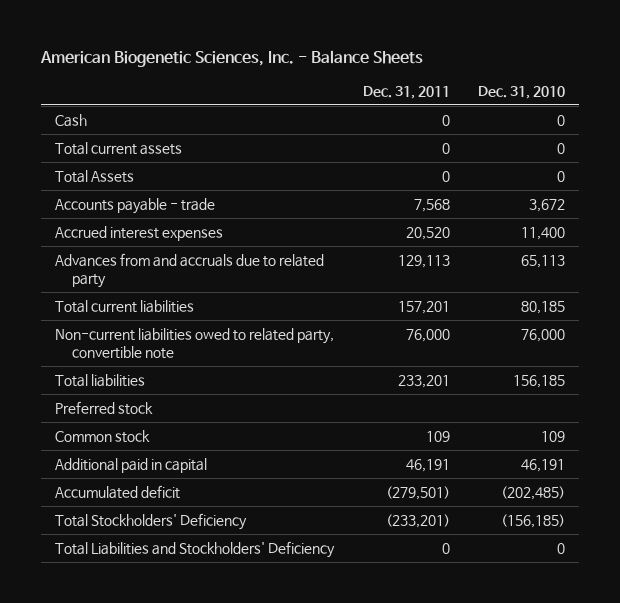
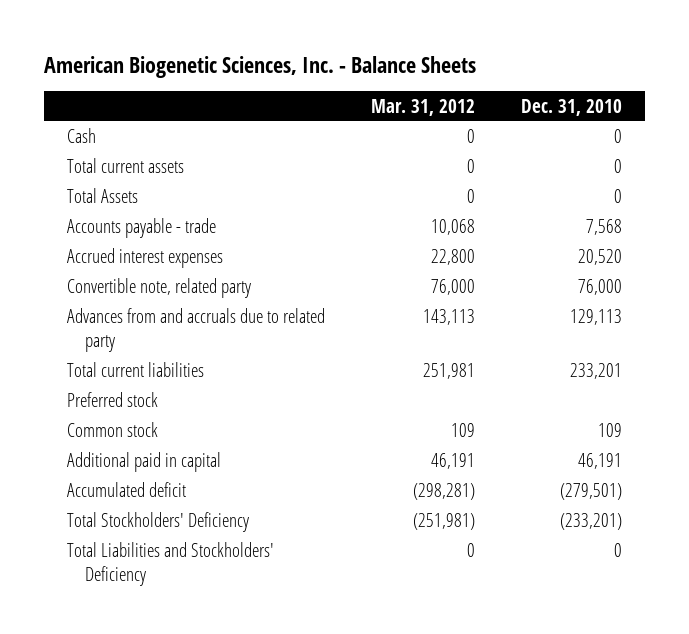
- | Dec. 31, 2011 | Dec. 31, 2010
+ | Mar. 31, 2012 | Dec. 31, 2010
- Accounts payable - trade | 7,568 | 3,672
- Accrued interest expenses | 20,520 | 11,400
- Advances from and accruals due to related party | 129,113 | 65,113
- Total current liabilities | 157,201 | 80,185
- Non-current liabilities owed to related party, convertible note | 76,000 | 76,000
- Total liabilities | 233,201 | 156,185
+ Accounts payable - trade | 10,068 | 7,568
+ Accrued interest expenses | 22,800 | 20,520
+ Convertible note, related party | 76,000 | 76,000
+ Advances from and accruals due to related party | 143,113 | 129,113
+ Total current liabilities | 251,981 | 233,201
- Accumulated deficit | (279,501) | (202,485)
- Total Stockholders' Deficiency | (233,201) | (156,185)
+ Accumulated deficit | (298,281) | (279,501)
+ Total Stockholders' Deficiency | (251,981) | (233,201)

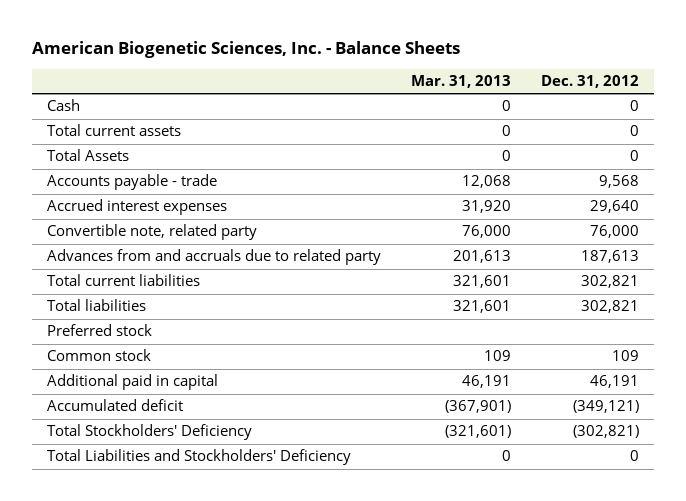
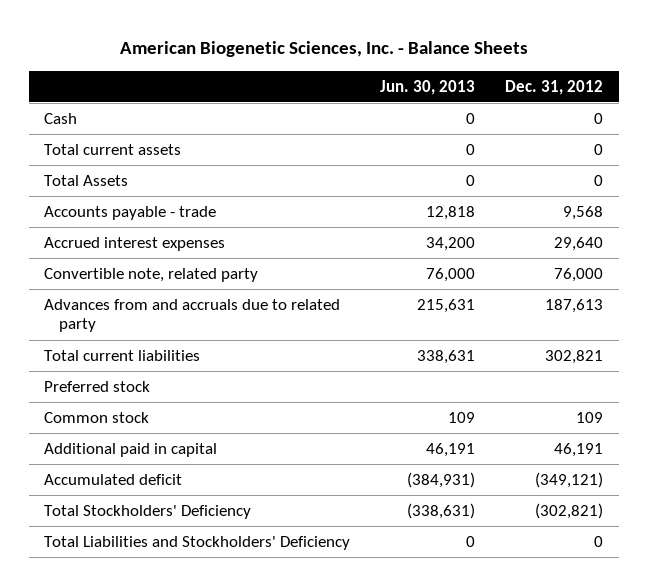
- | Mar. 31, 2013 | Dec. 31, 2012
+ | Jun. 30, 2013 | Dec. 31, 2012
- Total liabilities | 321,601 | 302,821

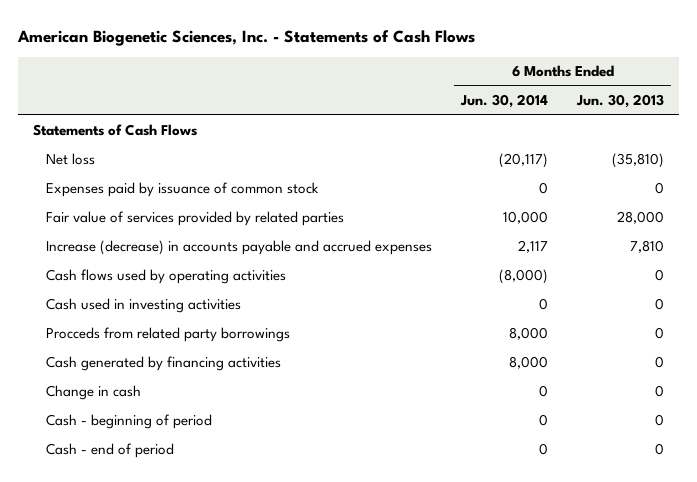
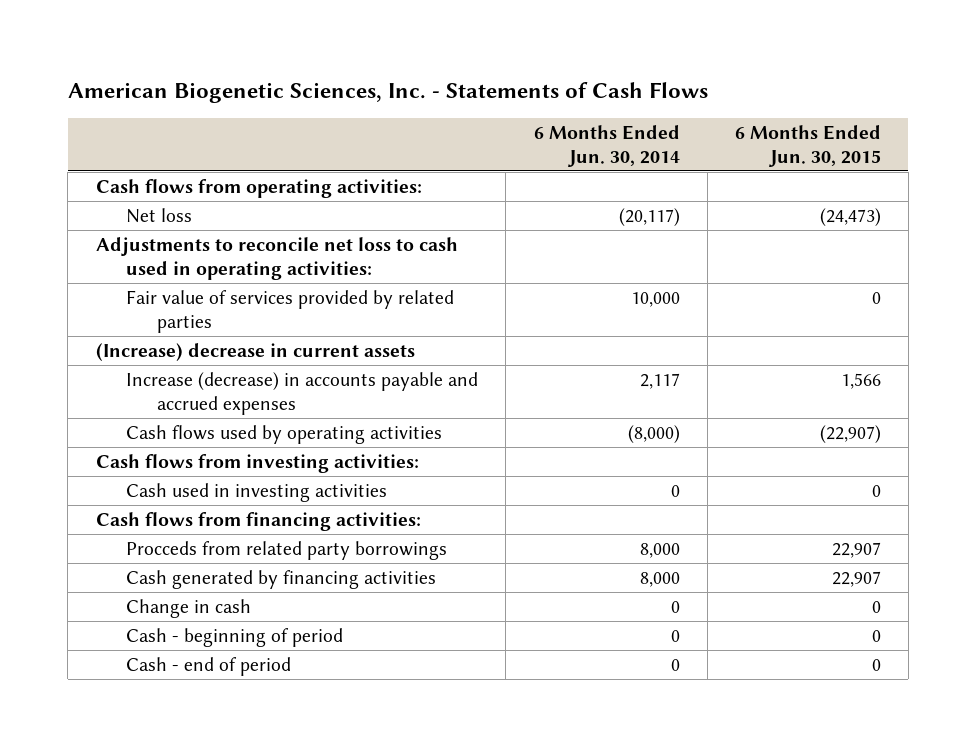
- | 6 Months Ended Jun. 30, 2014 | 6 Months Ended Jun. 30, 2013
+ | 6 Months Ended Jun. 30, 2014 | 6 Months Ended Jun. 30, 2015
- Statements of Cash Flows
+ Cash flows from operating activities:
- Expenses paid by issuance of common stock | 0 | 0
+ Adjustments to reconcile net loss to cash used in operating activities:
+ (Increase) decrease in current assets
+ Cash flows from investing activities:
+ Cash flows from financing activities:

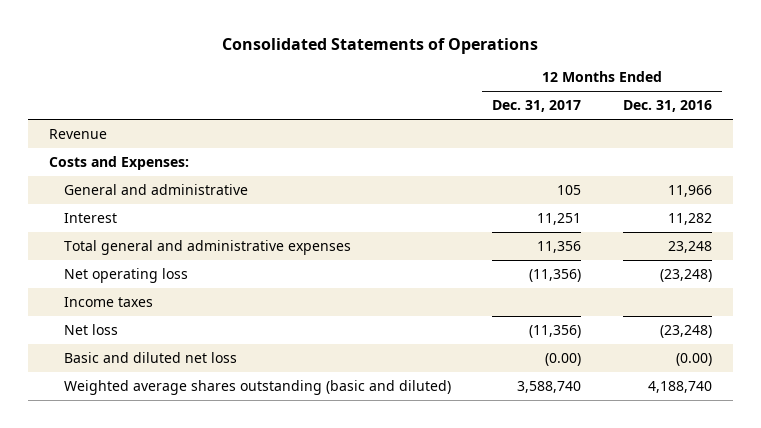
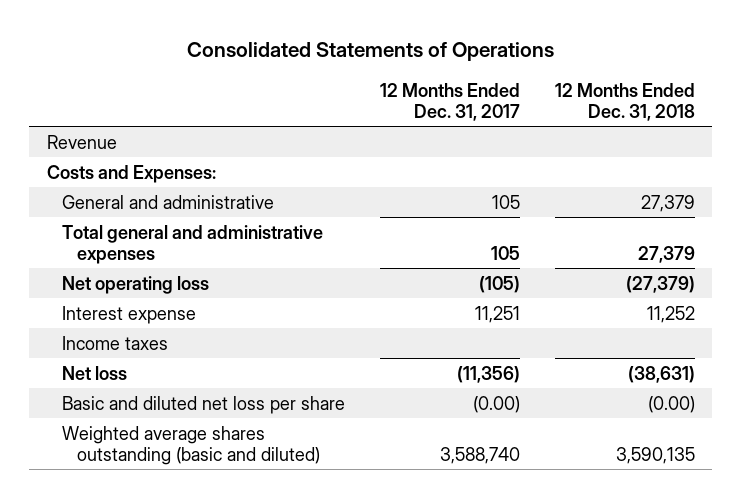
- | 12 Months Ended Dec. 31, 2017 | 12 Months Ended Dec. 31, 2016
+ | 12 Months Ended Dec. 31, 2017 | 12 Months Ended Dec. 31, 2018
- Interest | 11,251 | 11,282
- Total general and administrative expenses | 11,356 | 23,248
- Net operating loss | (11,356) | (23,248)
+ Total general and administrative expenses | 105 | 27,379
+ Net operating loss | (105) | (27,379)
+ Interest expense | 11,251 | 11,252
- Basic and diluted net loss | (0.00) | (0.00)
+ Basic and diluted net loss per share | (0.00) | (0.00)

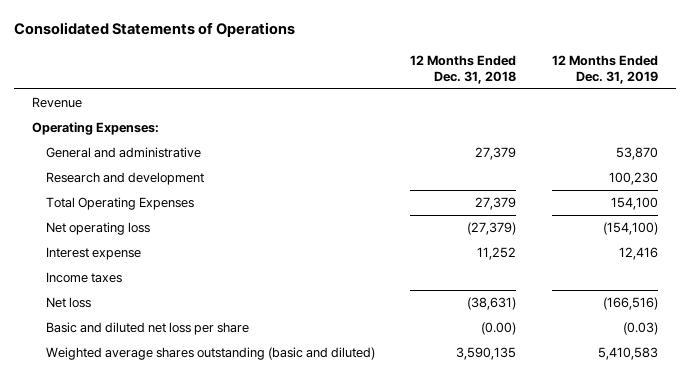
- | 12 Months Ended Dec. 31, 2017 | 12 Months Ended Dec. 31, 2018
+ | 12 Months Ended Dec. 31, 2018 | 12 Months Ended Dec. 31, 2019
- Costs and Expenses:
+ Operating Expenses:
- Total general and administrative expenses | 105 | 27,379
+ Research and development | | 100,230
+ Total Operating Expenses | 27,379 | 154,100

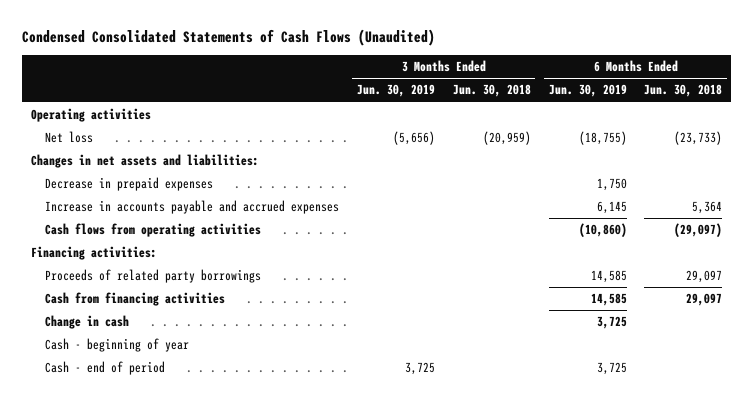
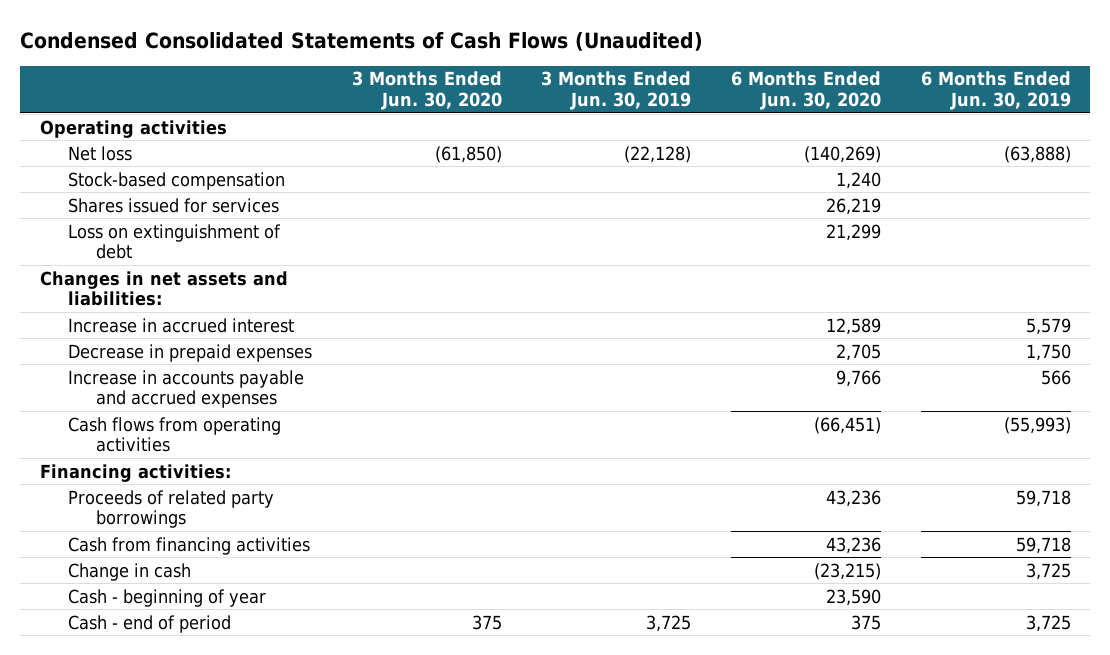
- | 3 Months Ended Jun. 30, 2019 | 3 Months Ended Jun. 30, 2018 | 6 Months Ended Jun. 30, 2019 | 6 Months Ended Jun. 30, 2018
+ | 3 Months Ended Jun. 30, 2020 | 3 Months Ended Jun. 30, 2019 | 6 Months Ended Jun. 30, 2020 | 6 Months Ended Jun. 30, 2019
- Net loss | (5,656) | (20,959) | (18,755) | (23,733)
+ Net loss | (61,850) | (22,128) | (140,269) | (63,888)
+ Stock-based compensation | | | 1,240 |
+ Shares issued for services | | | 26,219 |
+ Loss on extinguishment of debt | | | 21,299 |
+ Increase in accrued interest | | | 12,589 | 5,579
- Increase in accounts payable and accrued expenses | | | 6,145 | 5,364
- Cash flows from operating activities | | | (10,860) | (29,097)
+ Increase in accounts payable and accrued expenses | | | 9,766 | 566
+ Cash flows from operating activities | | | (66,451) | (55,993)
- Proceeds of related party borrowings | | | 14,585 | 29,097
- Cash from financing activities | | | 14,585 | 29,097
+ Proceeds of related party borrowings | | | 43,236 | 59,718
+ Cash from financing activities | | | 43,236 | 59,718

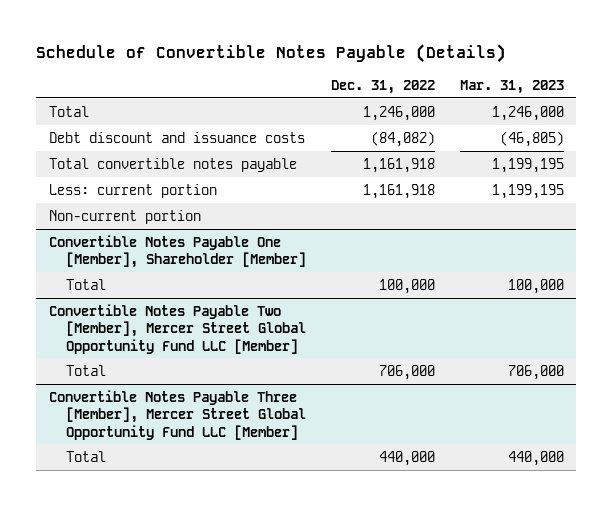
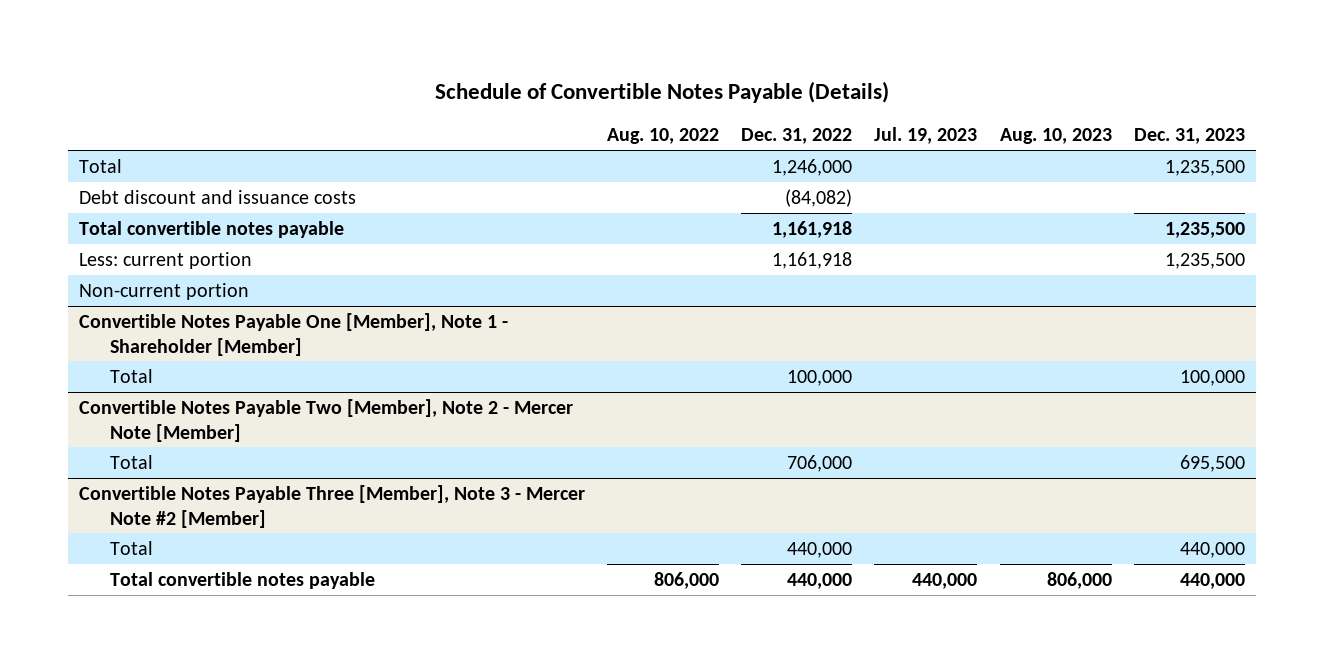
- | Dec. 31, 2022 | Mar. 31, 2023
+ | Aug. 10, 2022 | Dec. 31, 2022 | Jul. 19, 2023 | Aug. 10, 2023 | Dec. 31, 2023
- Convertible Notes Payable One [Member], Shareholder [Member]
+ Convertible Notes Payable One [Member], Note 1 - Shareholder [Member]
- Convertible Notes Payable Two [Member], Mercer Street Global Opportunity Fund LLC [Member]
+ Convertible Notes Payable Two [Member], Note 2 - Mercer Note [Member]
- Convertible Notes Payable Three [Member], Mercer Street Global Opportunity Fund LLC [Member]
+ Convertible Notes Payable Three [Member], Note 3 - Mercer Note #2 [Member]
+ Total convertible notes payable | 806,000 | 440,000 | 440,000 | 806,000 | 440,000

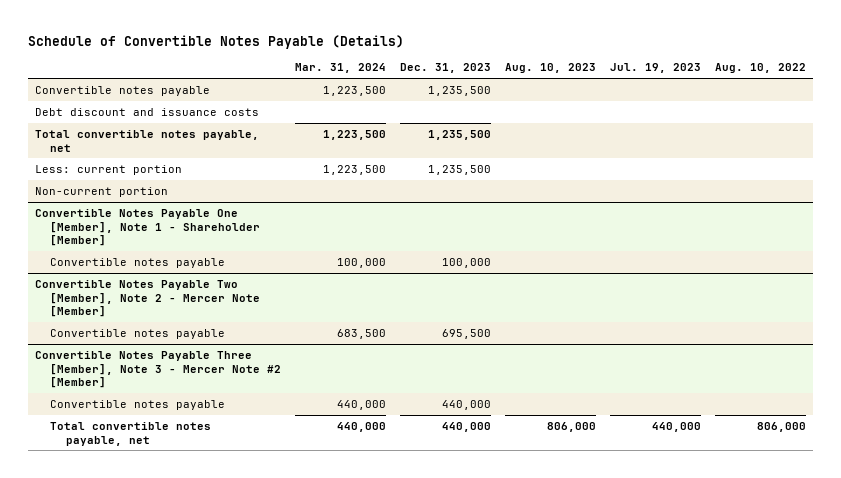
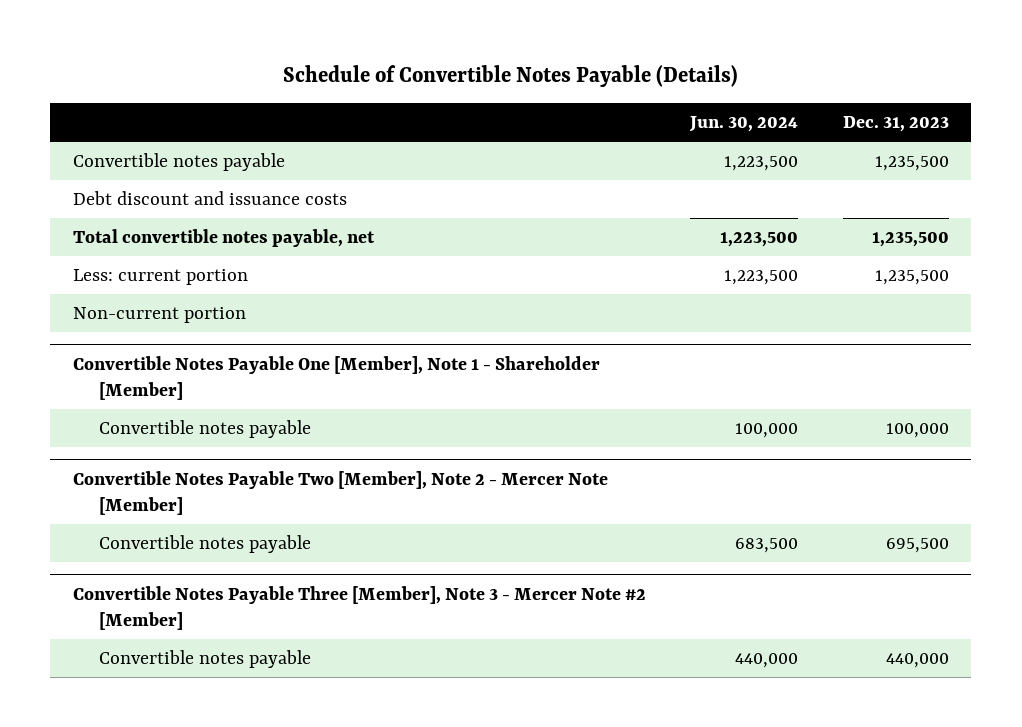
- | Mar. 31, 2024 | Dec. 31, 2023 | Aug. 10, 2023 | Jul. 19, 2023 | Aug. 10, 2022
+ | Jun. 30, 2024 | Dec. 31, 2023
@ Convertible Notes Payable Three [Member], Note 3 - Mercer Note #2 [Member]
- Total convertible notes payable, net | 440,000 | 440,000 | 806,000 | 440,000 | 806,000

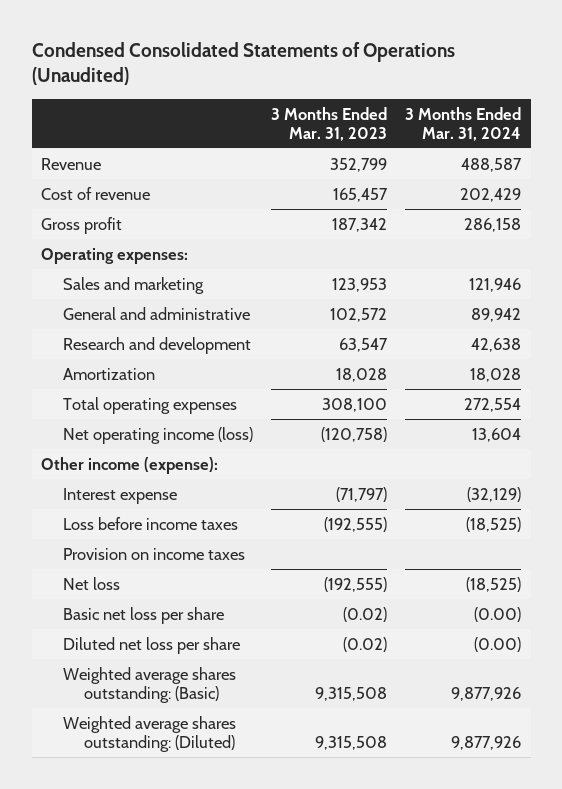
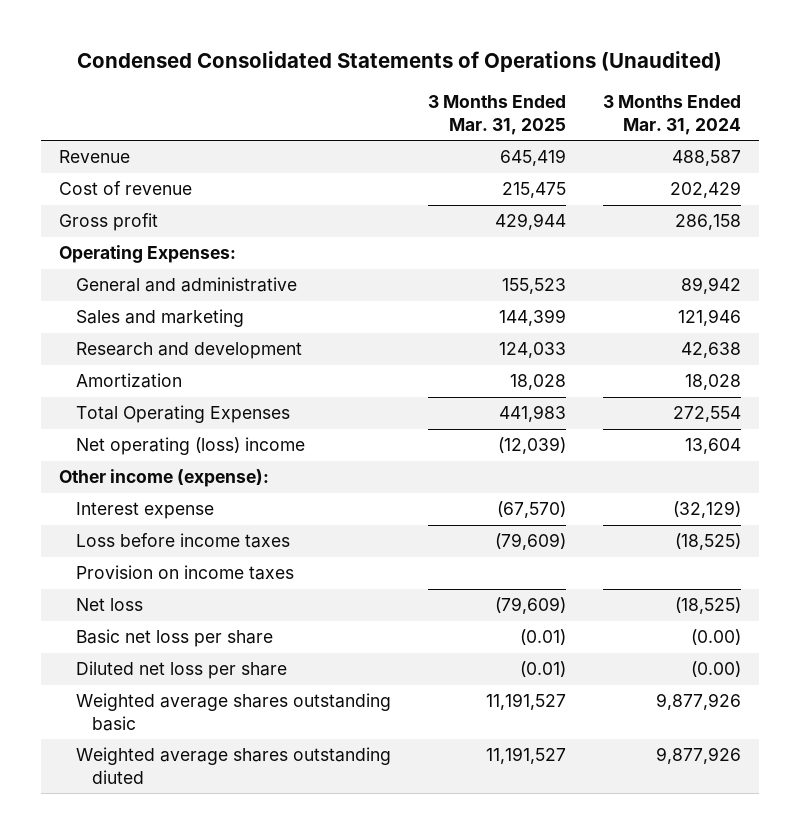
- | 3 Months Ended Mar. 31, 2023 | 3 Months Ended Mar. 31, 2024
+ | 3 Months Ended Mar. 31, 2025 | 3 Months Ended Mar. 31, 2024
- Operating expenses:
+ Operating Expenses:
moved down: Sales and marketing | 144,399 | 121,946
- Total operating expenses | 308,100 | 272,554
- Net operating income (loss) | (120,758) | 13,604
+ Total Operating Expenses | 441,983 | 272,554
+ Net operating (loss) income | (12,039) | 13,604
- Weighted average shares outstanding: (Basic) | 9,315,508 | 9,877,926
- Weighted average shares outstanding: (Diluted) | 9,315,508 | 9,877,926
+ Weighted average shares outstanding basic | 11,191,527 | 9,877,926
+ Weighted average shares outstanding diuted | 11,191,527 | 9,877,926

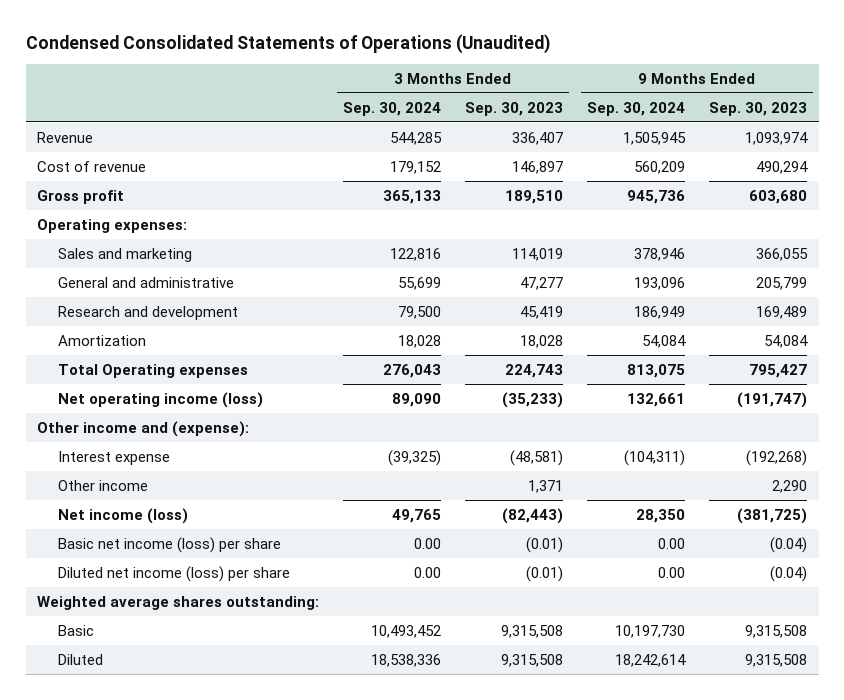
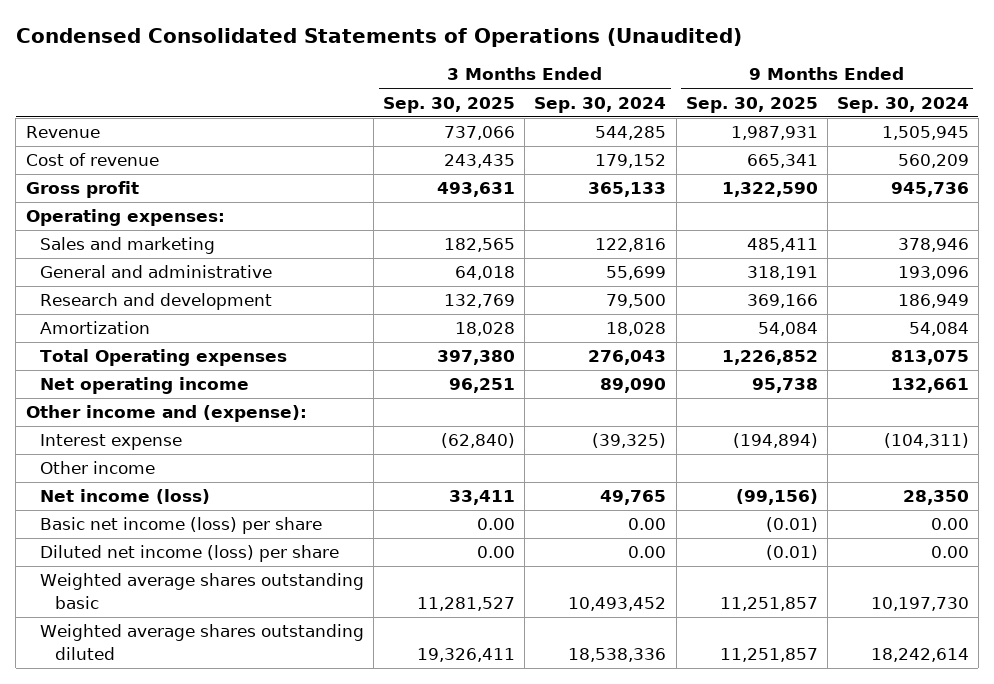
- | 3 Months Ended Sep. 30, 2024 | 3 Months Ended Sep. 30, 2023 | 9 Months Ended Sep. 30, 2024 | 9 Months Ended Sep. 30, 2023
+ | 3 Months Ended Sep. 30, 2025 | 3 Months Ended Sep. 30, 2024 | 9 Months Ended Sep. 30, 2025 | 9 Months Ended Sep. 30, 2024
- Net operating income (loss) | 89,090 | (35,233) | 132,661 | (191,747)
+ Net operating income | 96,251 | 89,090 | 95,738 | 132,661
- Weighted average shares outstanding:
- Basic | 10,493,452 | 9,315,508 | 10,197,730 | 9,315,508
- Diluted | 18,538,336 | 9,315,508 | 18,242,614 | 9,315,508
+ Weighted average shares outstanding basic | 11,281,527 | 10,493,452 | 11,251,857 | 10,197,730
+ Weighted average shares outstanding diluted | 19,326,411 | 18,538,336 | 11,251,857 | 18,242,614

